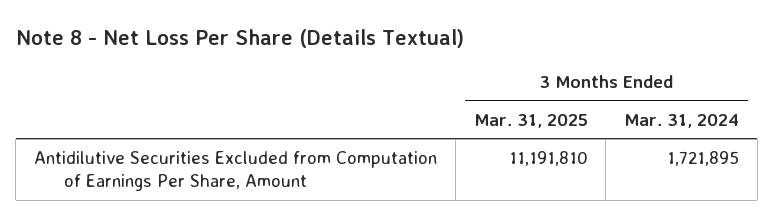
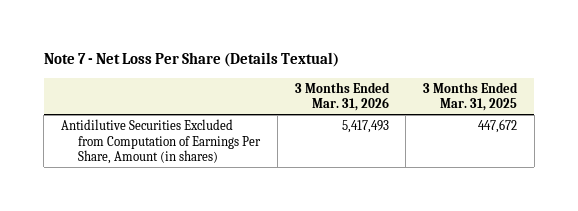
- Note 8 - Net Loss Per Share (Details Textual)
+ Note 7 - Net Loss Per Share (Details Textual)
- | 3 Months Ended Mar. 31, 2025 | 3 Months Ended Mar. 31, 2024
+ | 3 Months Ended Mar. 31, 2026 | 3 Months Ended Mar. 31, 2025
- Antidilutive Securities Excluded from Computation of Earnings Per Share, Amount | 11,191,810 | 1,721,895
+ Antidilutive Securities Excluded from Computation of Earnings Per Share, Amount (in shares) | 5,417,493 | 447,672

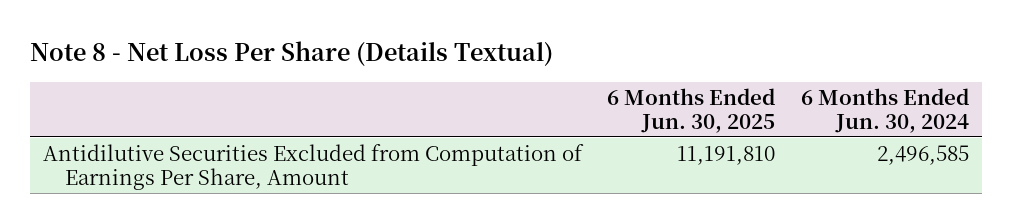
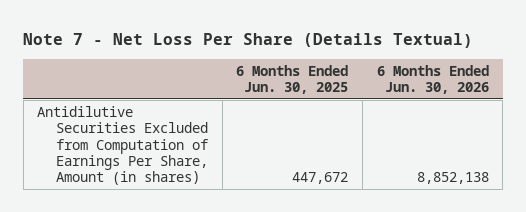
- Note 8 - Net Loss Per Share (Details Textual)
+ Note 7 - Net Loss Per Share (Details Textual)
- | 6 Months Ended Jun. 30, 2025 | 6 Months Ended Jun. 30, 2024
+ | 6 Months Ended Jun. 30, 2025 | 6 Months Ended Jun. 30, 2026
- Antidilutive Securities Excluded from Computation of Earnings Per Share, Amount | 11,191,810 | 2,496,585
+ Antidilutive Securities Excluded from Computation of Earnings Per Share, Amount (in shares) | 447,672 | 8,852,138

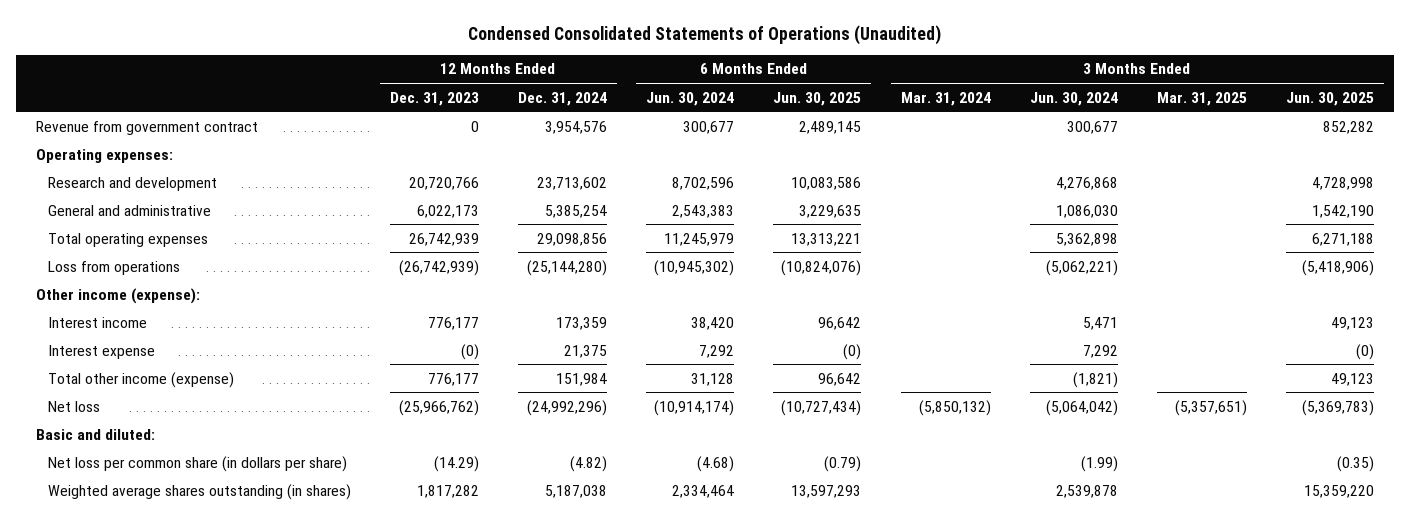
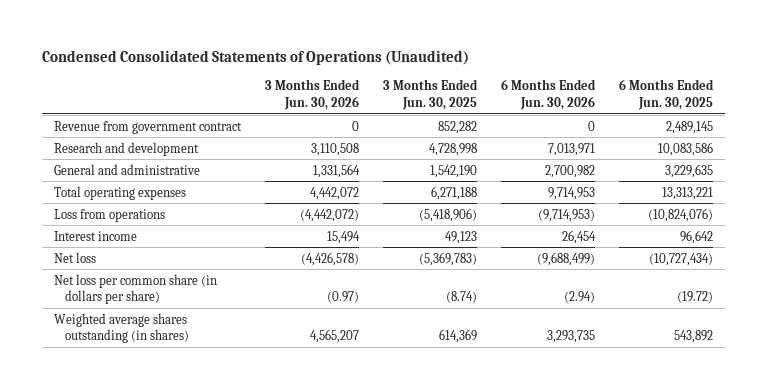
- | 12 Months Ended Dec. 31, 2023 | 12 Months Ended Dec. 31, 2024 | 6 Months Ended Jun. 30, 2024 | 6 Months Ended Jun. 30, 2025 | 3 Months Ended Mar. 31, 2024 | 3 Months Ended Jun. 30, 2024 | 3 Months Ended Mar. 31, 2025 | 3 Months Ended Jun. 30, 2025
+ | 3 Months Ended Jun. 30, 2026 | 3 Months Ended Jun. 30, 2025 | 6 Months Ended Jun. 30, 2026 | 6 Months Ended Jun. 30, 2025
- Operating expenses:
- Other income (expense):
- Interest expense | (0) | 21,375 | 7,292 | (0) | | 7,292 | | (0)
- Total other income (expense) | 776,177 | 151,984 | 31,128 | 96,642 | | (1,821) | | 49,123
- Basic and diluted:
- Net loss per common share (in dollars per share) | (14.29) | (4.82) | (4.68) | (0.79) | | (1.99) | | (0.35)
- Weighted average shares outstanding (in shares) | 1,817,282 | 5,187,038 | 2,334,464 | 13,597,293 | | 2,539,878 | | 15,359,220
+ Net loss per common share (in dollars per share) | (0.97) | (8.74) | (2.94) | (19.72)
+ Weighted average shares outstanding (in shares) | 4,565,207 | 614,369 | 3,293,735 | 543,892

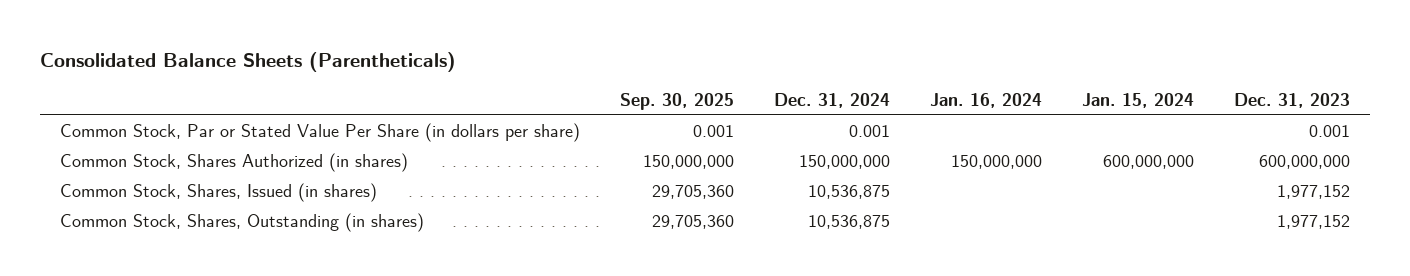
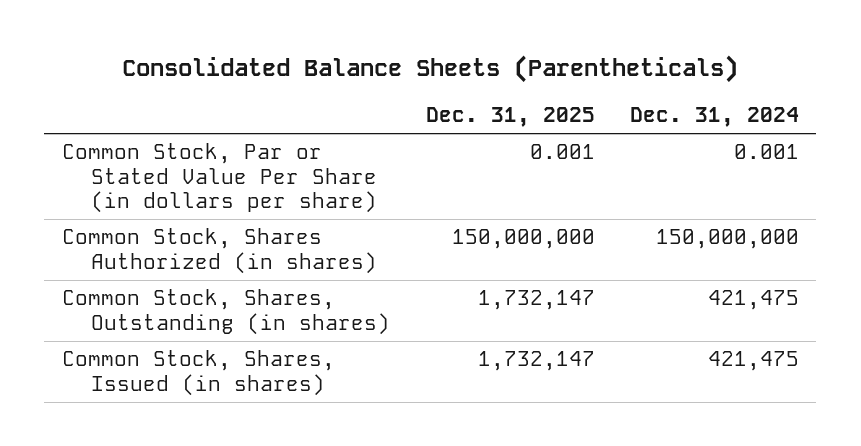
- | Sep. 30, 2025 | Dec. 31, 2024 | Jan. 16, 2024 | Jan. 15, 2024 | Dec. 31, 2023
+ | Dec. 31, 2025 | Dec. 31, 2024
- Common Stock, Shares, Issued (in shares) | 29,705,360 | 10,536,875 | | | 1,977,152
- Common Stock, Shares, Outstanding (in shares) | 29,705,360 | 10,536,875 | | | 1,977,152
+ Common Stock, Shares, Outstanding (in shares) | 1,732,147 | 421,475
+ Common Stock, Shares, Issued (in shares) | 1,732,147 | 421,475

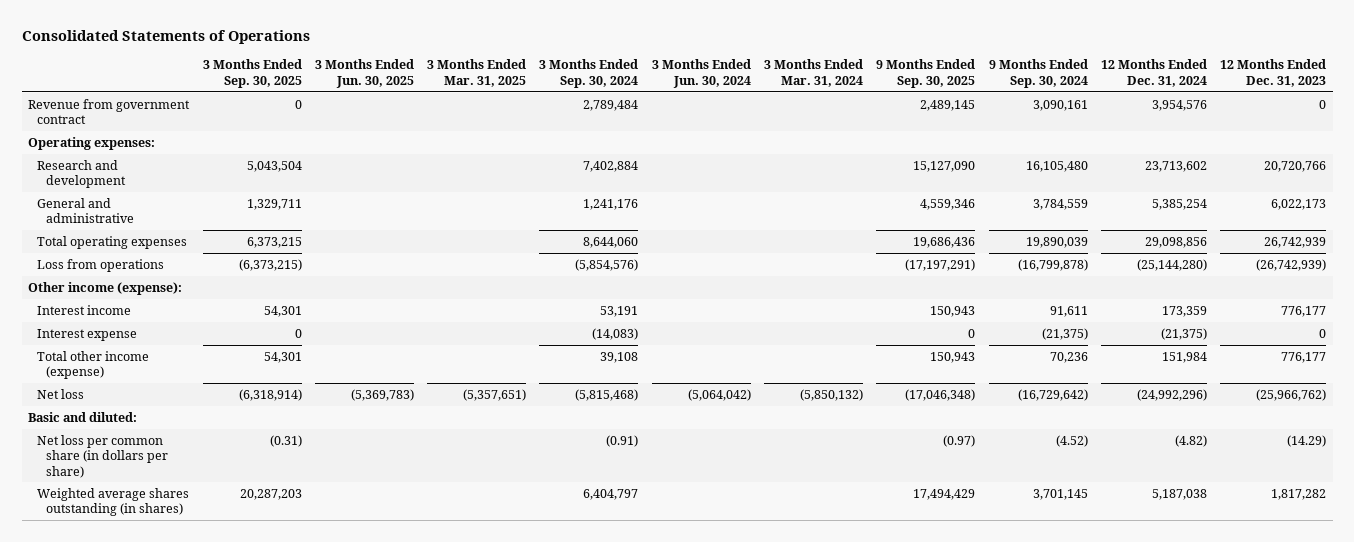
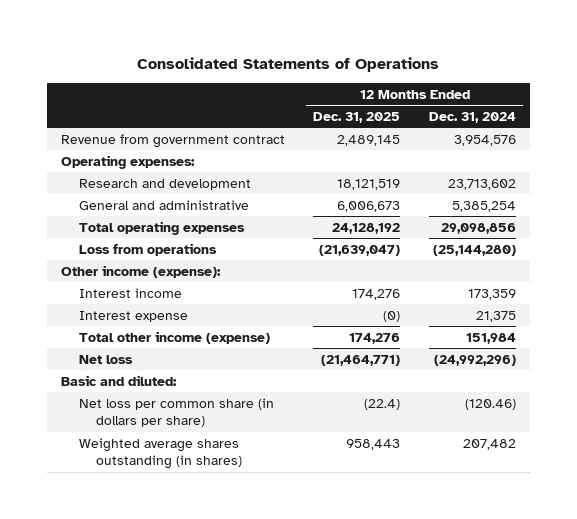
- | 3 Months Ended Sep. 30, 2025 | 3 Months Ended Jun. 30, 2025 | 3 Months Ended Mar. 31, 2025 | 3 Months Ended Sep. 30, 2024 | 3 Months Ended Jun. 30, 2024 | 3 Months Ended Mar. 31, 2024 | 9 Months Ended Sep. 30, 2025 | 9 Months Ended Sep. 30, 2024 | 12 Months Ended Dec. 31, 2024 | 12 Months Ended Dec. 31, 2023
+ | 12 Months Ended Dec. 31, 2025 | 12 Months Ended Dec. 31, 2024
- Interest expense | 0 | | | (14,083) | | | 0 | (21,375) | (21,375) | 0
+ Interest expense | (0) | 21,375
- Net loss per common share (in dollars per share) | (0.31) | | | (0.91) | | | (0.97) | (4.52) | (4.82) | (14.29)
- Weighted average shares outstanding (in shares) | 20,287,203 | | | 6,404,797 | | | 17,494,429 | 3,701,145 | 5,187,038 | 1,817,282
+ Net loss per common share (in dollars per share) | (22.4) | (120.46)
+ Weighted average shares outstanding (in shares) | 958,443 | 207,482

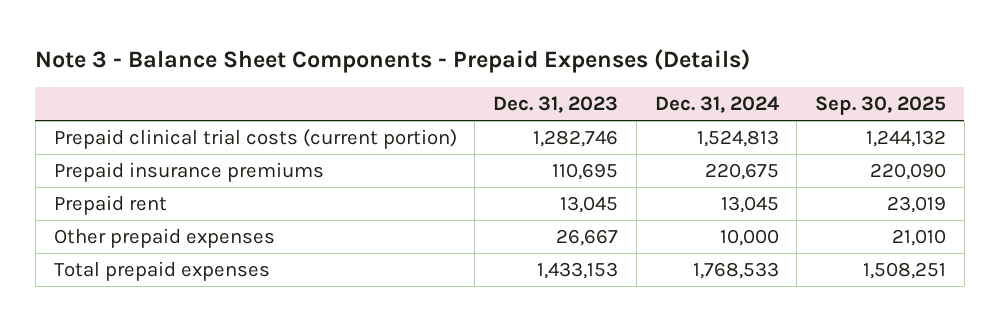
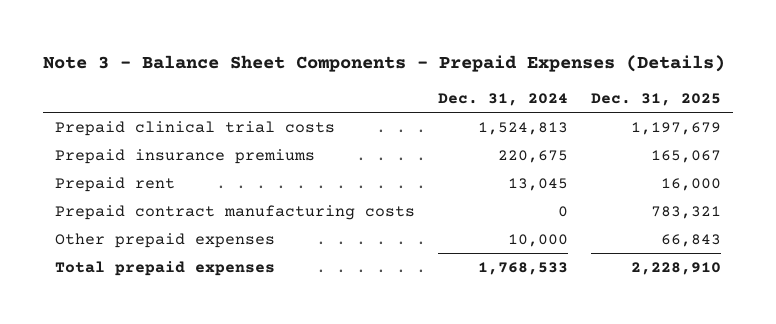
- | Dec. 31, 2023 | Dec. 31, 2024 | Sep. 30, 2025
+ | Dec. 31, 2024 | Dec. 31, 2025
- Prepaid clinical trial costs (current portion) | 1,282,746 | 1,524,813 | 1,244,132
+ Prepaid clinical trial costs | 1,524,813 | 1,197,679
+ Prepaid contract manufacturing costs | 0 | 783,321

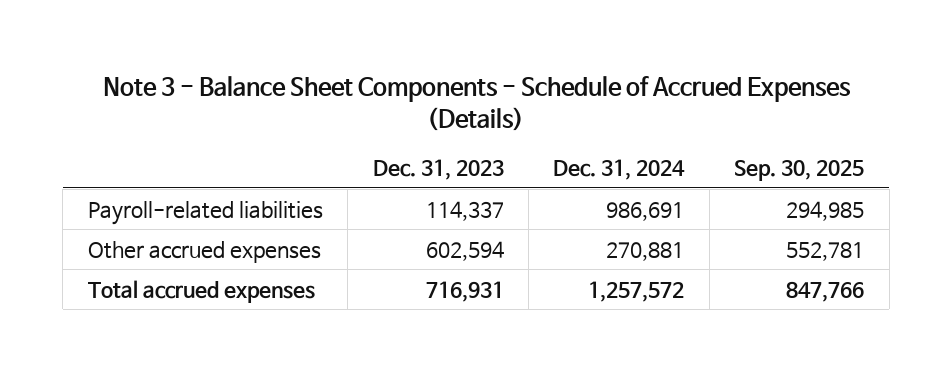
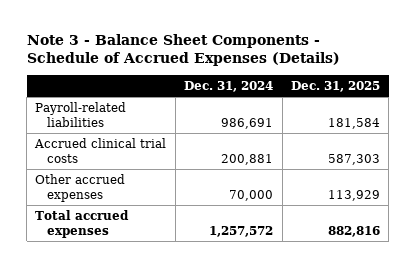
- | Dec. 31, 2023 | Dec. 31, 2024 | Sep. 30, 2025
+ | Dec. 31, 2024 | Dec. 31, 2025
- Other accrued expenses | 602,594 | 270,881 | 552,781
+ Accrued clinical trial costs | 200,881 | 587,303
+ Other accrued expenses | 70,000 | 113,929

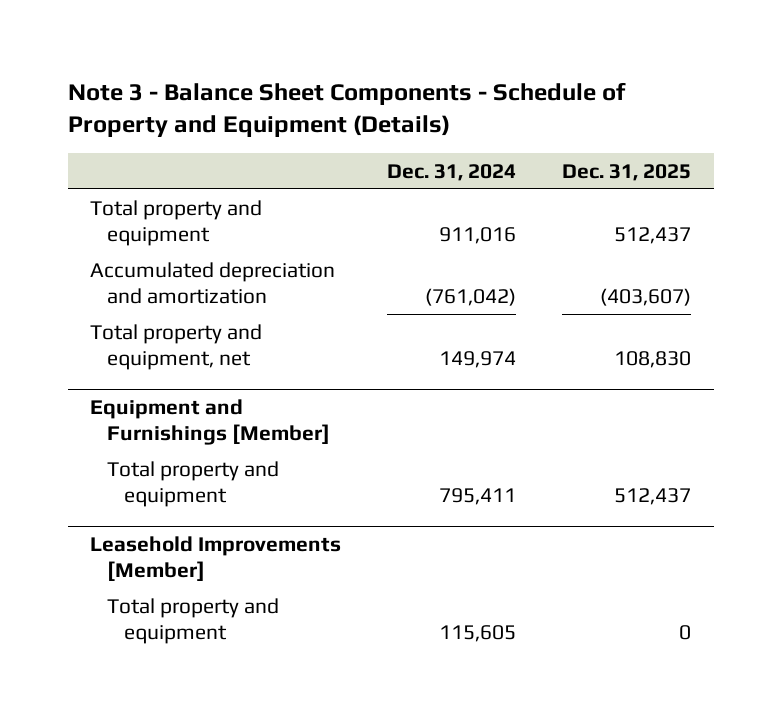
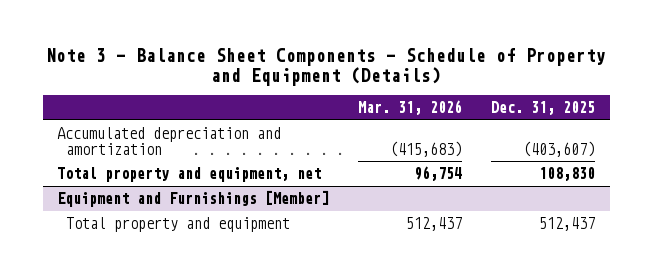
- | Dec. 31, 2024 | Dec. 31, 2025
+ | Mar. 31, 2026 | Dec. 31, 2025
- Total property and equipment | 911,016 | 512,437
- Leasehold Improvements [Member]
- Total property and equipment | 115,605 | 0

